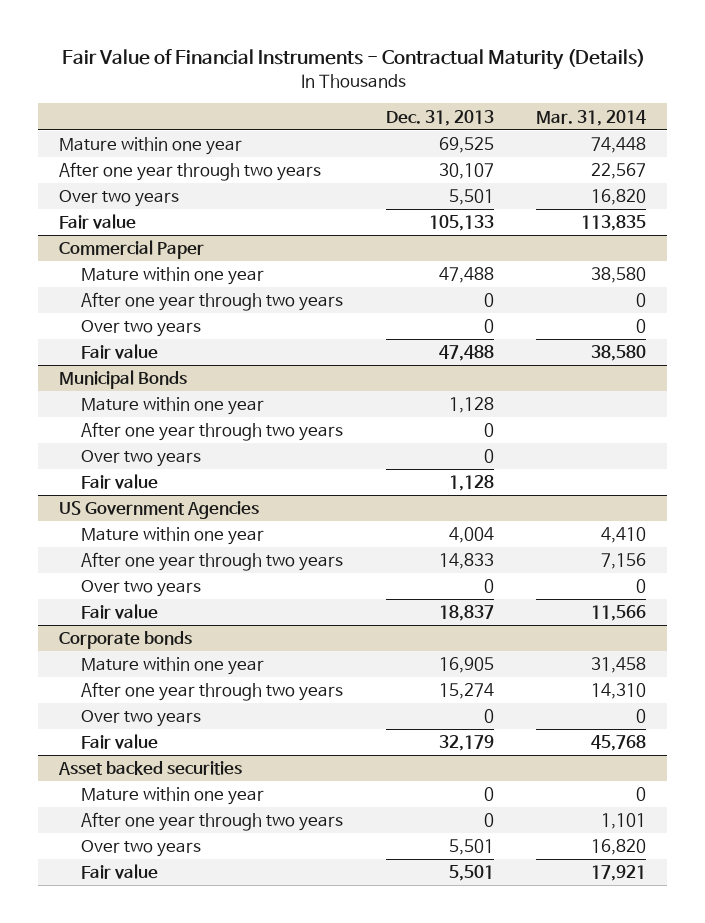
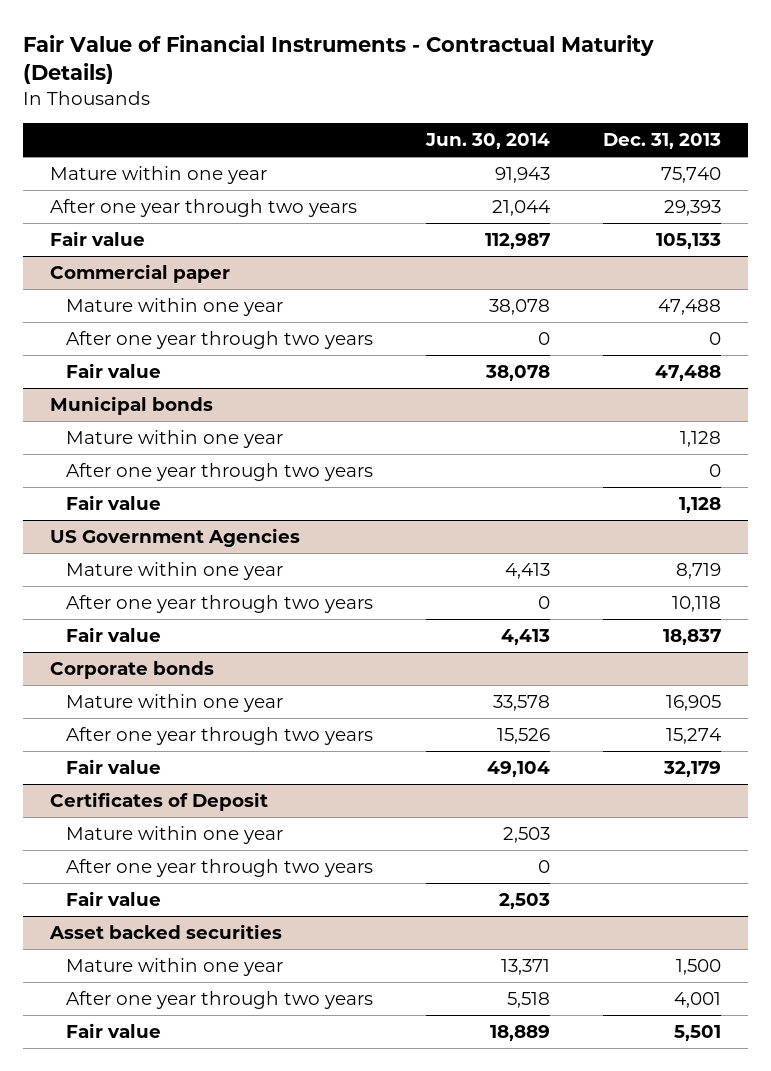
- | Dec. 31, 2013 | Mar. 31, 2014
+ | Jun. 30, 2014 | Dec. 31, 2013
- Mature within one year | 69,525 | 74,448
- After one year through two years | 30,107 | 22,567
- Over two years | 5,501 | 16,820
+ Mature within one year | 91,943 | 75,740
+ After one year through two years | 21,044 | 29,393
- Commercial Paper
+ Commercial paper
- Over two years | 0 | 0
- Municipal Bonds
+ Municipal bonds
- Over two years | 0 |
@ US Government Agencies
- Mature within one year | 4,004 | 4,410
- After one year through two years | 14,833 | 7,156
- Over two years | 0 | 0
+ Mature within one year | 4,413 | 8,719
+ After one year through two years | 0 | 10,118
@ Corporate bonds
- Over two years | 0 | 0
+ Certificates of Deposit
+ Mature within one year | 2,503 |
+ After one year through two years | 0 |
+ Fair value | 2,503 |
@ Asset backed securities
- Mature within one year | 0 | 0
- After one year through two years | 0 | 1,101
- Over two years | 5,501 | 16,820
+ Mature within one year | 13,371 | 1,500
+ After one year through two years | 5,518 | 4,001

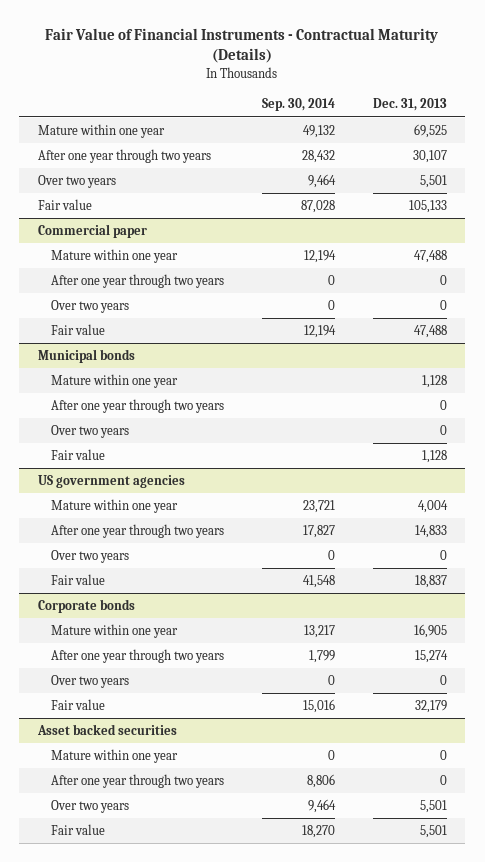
- | Jun. 30, 2014 | Dec. 31, 2013
+ | Sep. 30, 2014 | Dec. 31, 2013
- Mature within one year | 91,943 | 75,740
- After one year through two years | 21,044 | 29,393
+ Mature within one year | 49,132 | 69,525
+ After one year through two years | 28,432 | 30,107
+ Over two years | 9,464 | 5,501
@ Commercial paper
+ Over two years | 0 | 0
@ Municipal bonds
+ Over two years | | 0
- US Government Agencies
- Mature within one year | 4,413 | 8,719
- After one year through two years | 0 | 10,118
+ US government agencies
+ Mature within one year | 23,721 | 4,004
+ After one year through two years | 17,827 | 14,833
+ Over two years | 0 | 0
@ Corporate bonds
+ Over two years | 0 | 0
- Certificates of Deposit
- Mature within one year | 2,503 |
- After one year through two years | 0 |
- Fair value | 2,503 |
@ Asset backed securities
- Mature within one year | 13,371 | 1,500
- After one year through two years | 5,518 | 4,001
+ Mature within one year | 0 | 0
+ After one year through two years | 8,806 | 0
+ Over two years | 9,464 | 5,501

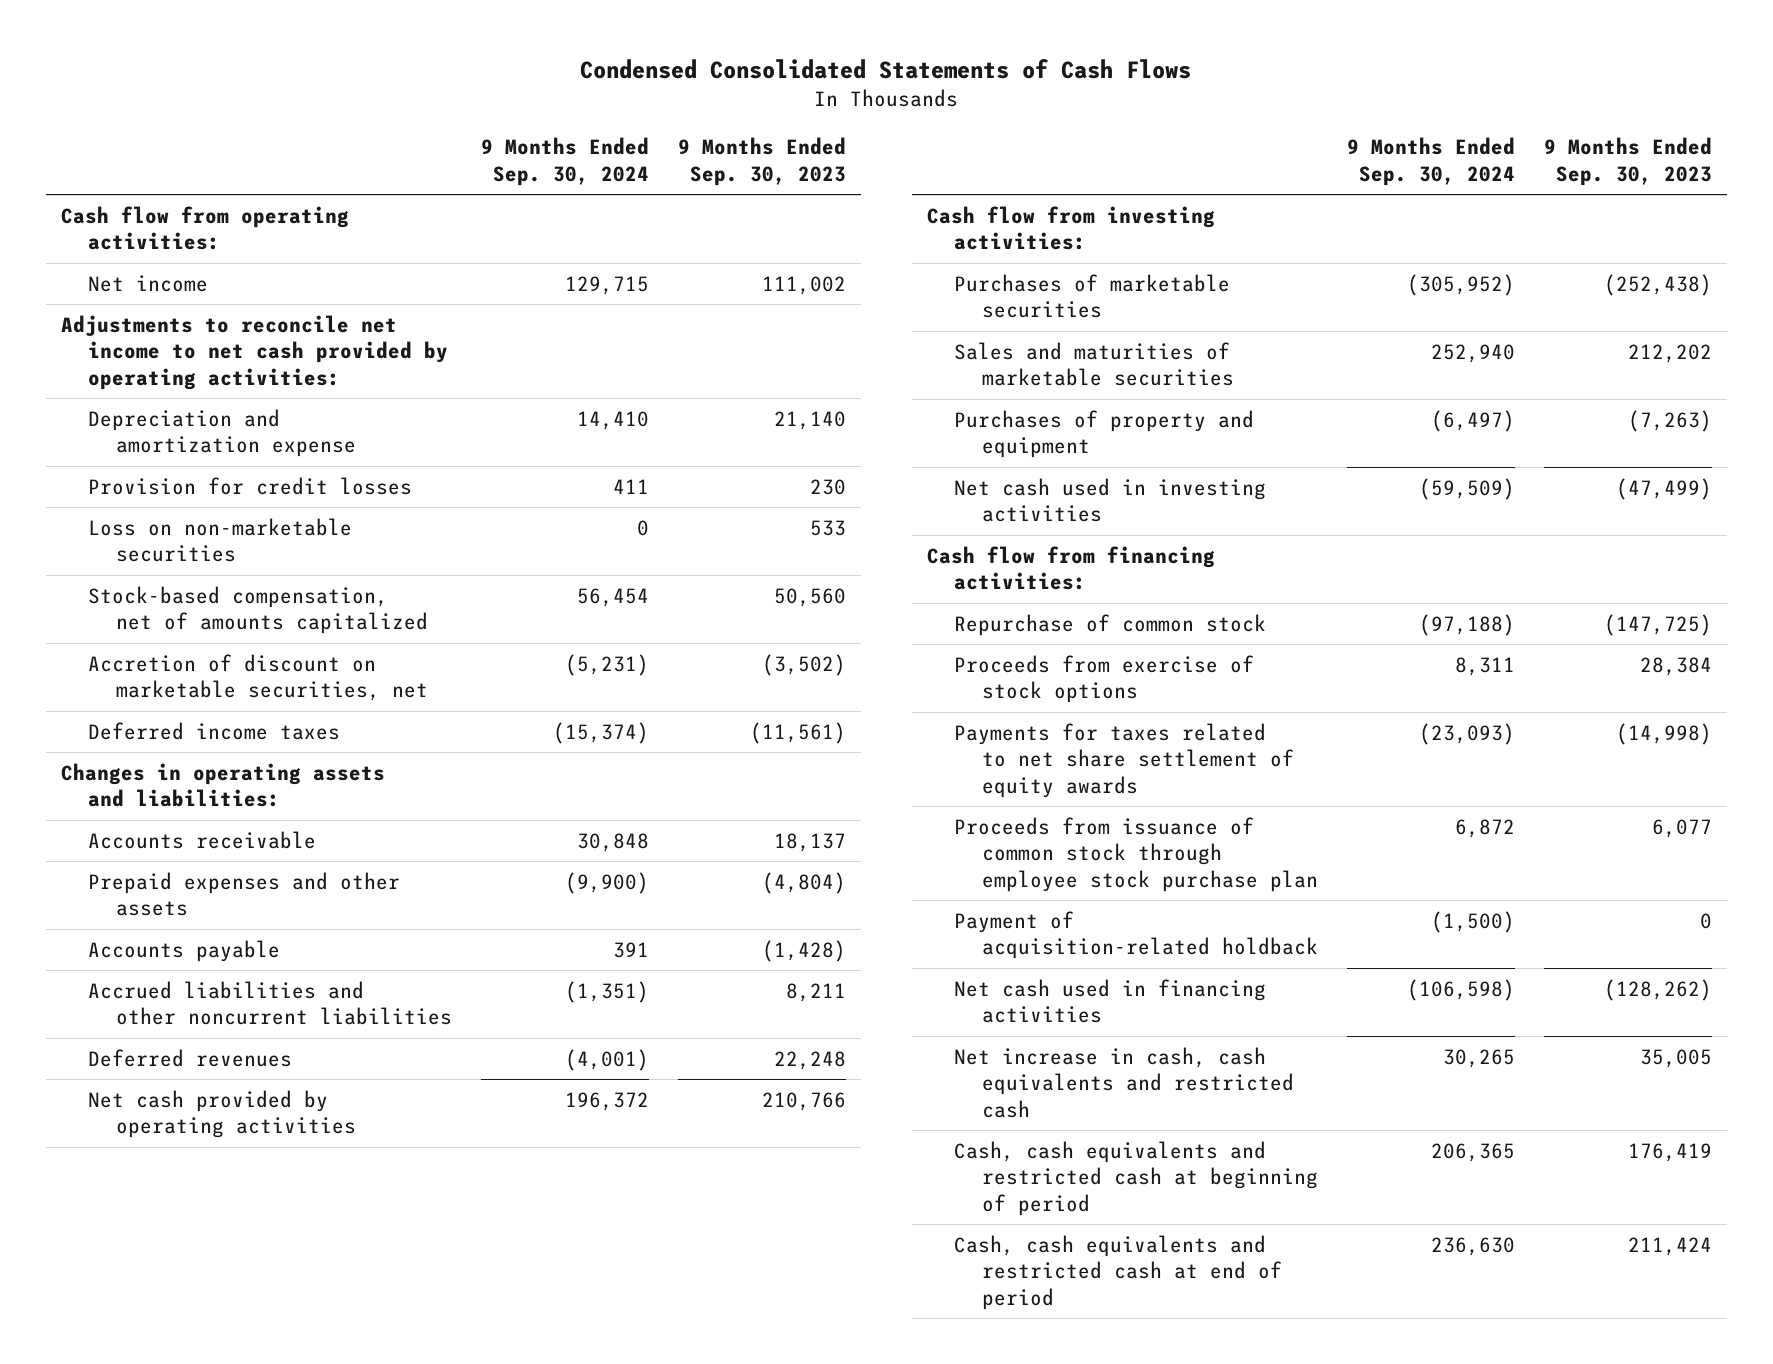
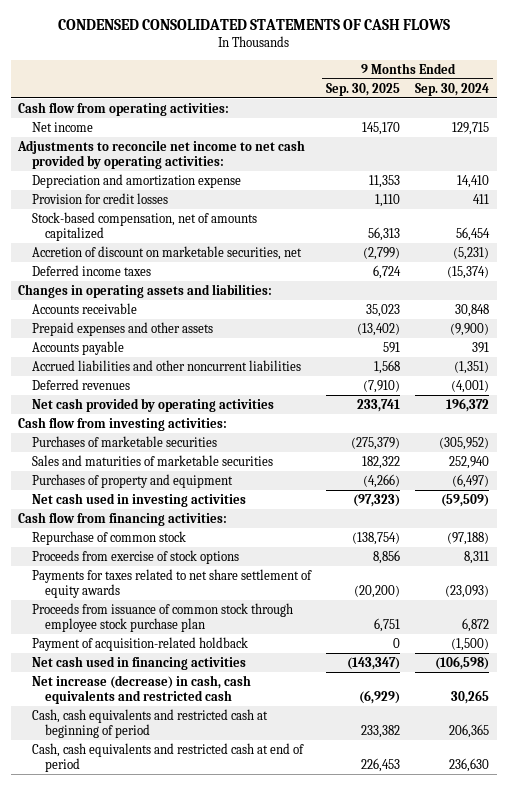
- Condensed Consolidated Statements of Cash Flows
+ CONDENSED CONSOLIDATED STATEMENTS OF CASH FLOWS
- | 9 Months Ended Sep. 30, 2024 | 9 Months Ended Sep. 30, 2023
+ | 9 Months Ended Sep. 30, 2025 | 9 Months Ended Sep. 30, 2024
- Loss on non-marketable securities | 0 | 533
- Net increase in cash, cash equivalents and restricted cash | 30,265 | 35,005
+ Net increase (decrease) in cash, cash equivalents and restricted cash | (6,929) | 30,265

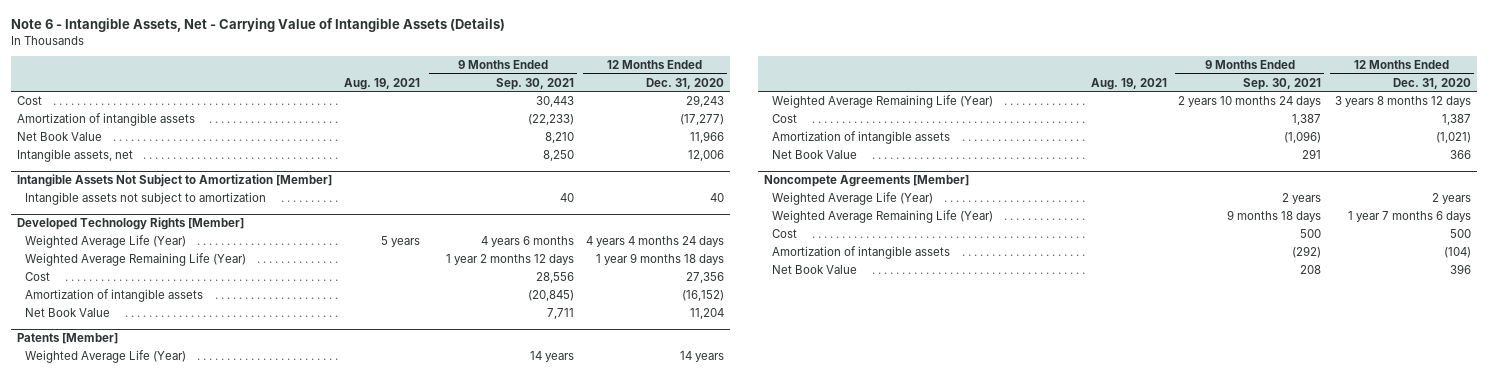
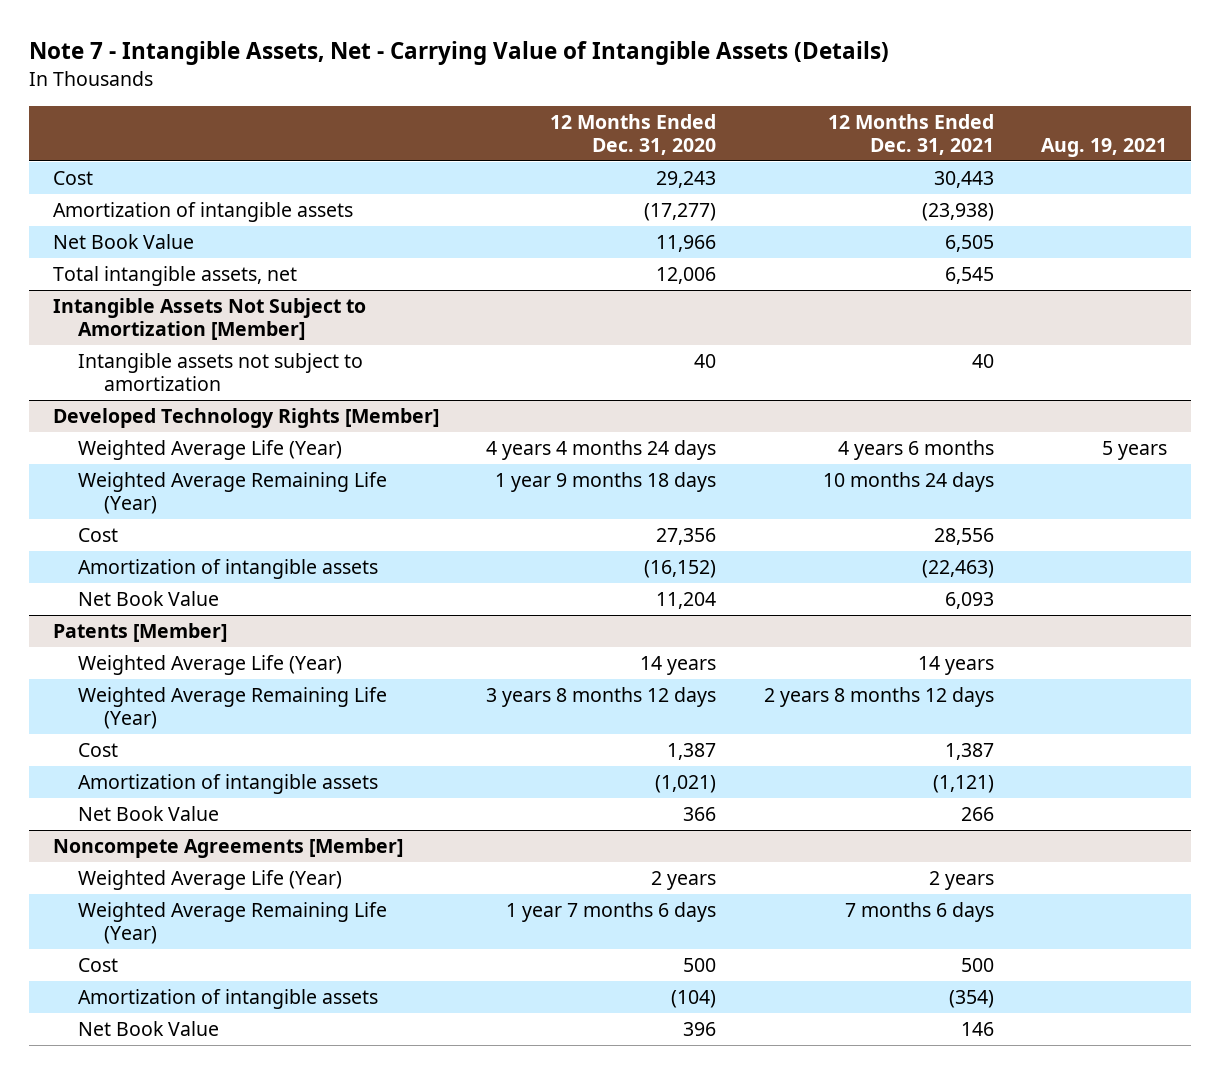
- Note 6 - Intangible Assets, Net - Carrying Value of Intangible Assets (Details)
+ Note 7 - Intangible Assets, Net - Carrying Value of Intangible Assets (Details)
- | Aug. 19, 2021 | 9 Months Ended Sep. 30, 2021 | 12 Months Ended Dec. 31, 2020
+ | 12 Months Ended Dec. 31, 2020 | 12 Months Ended Dec. 31, 2021 | Aug. 19, 2021
- Intangible assets, net | | 8,250 | 12,006
+ Total intangible assets, net | 12,006 | 6,545 |

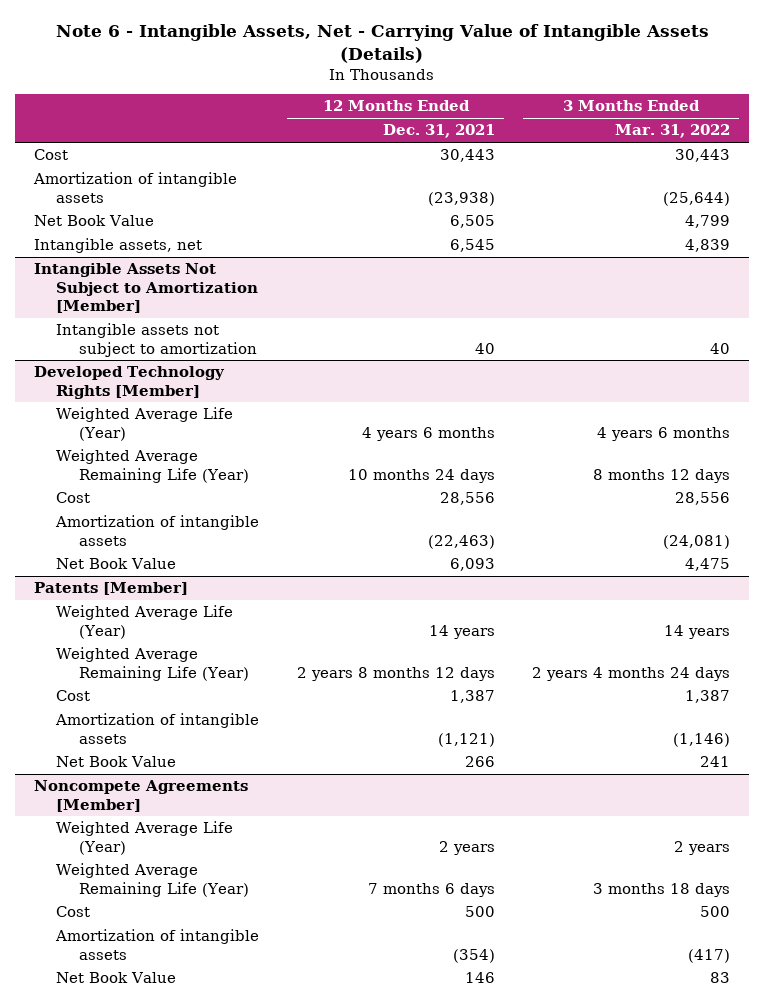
- Note 7 - Intangible Assets, Net - Carrying Value of Intangible Assets (Details)
+ Note 6 - Intangible Assets, Net - Carrying Value of Intangible Assets (Details)
- | 12 Months Ended Dec. 31, 2020 | 12 Months Ended Dec. 31, 2021 | Aug. 19, 2021
+ | 12 Months Ended Dec. 31, 2021 | 3 Months Ended Mar. 31, 2022
- Total intangible assets, net | 12,006 | 6,545 |
+ Intangible assets, net | 6,545 | 4,839

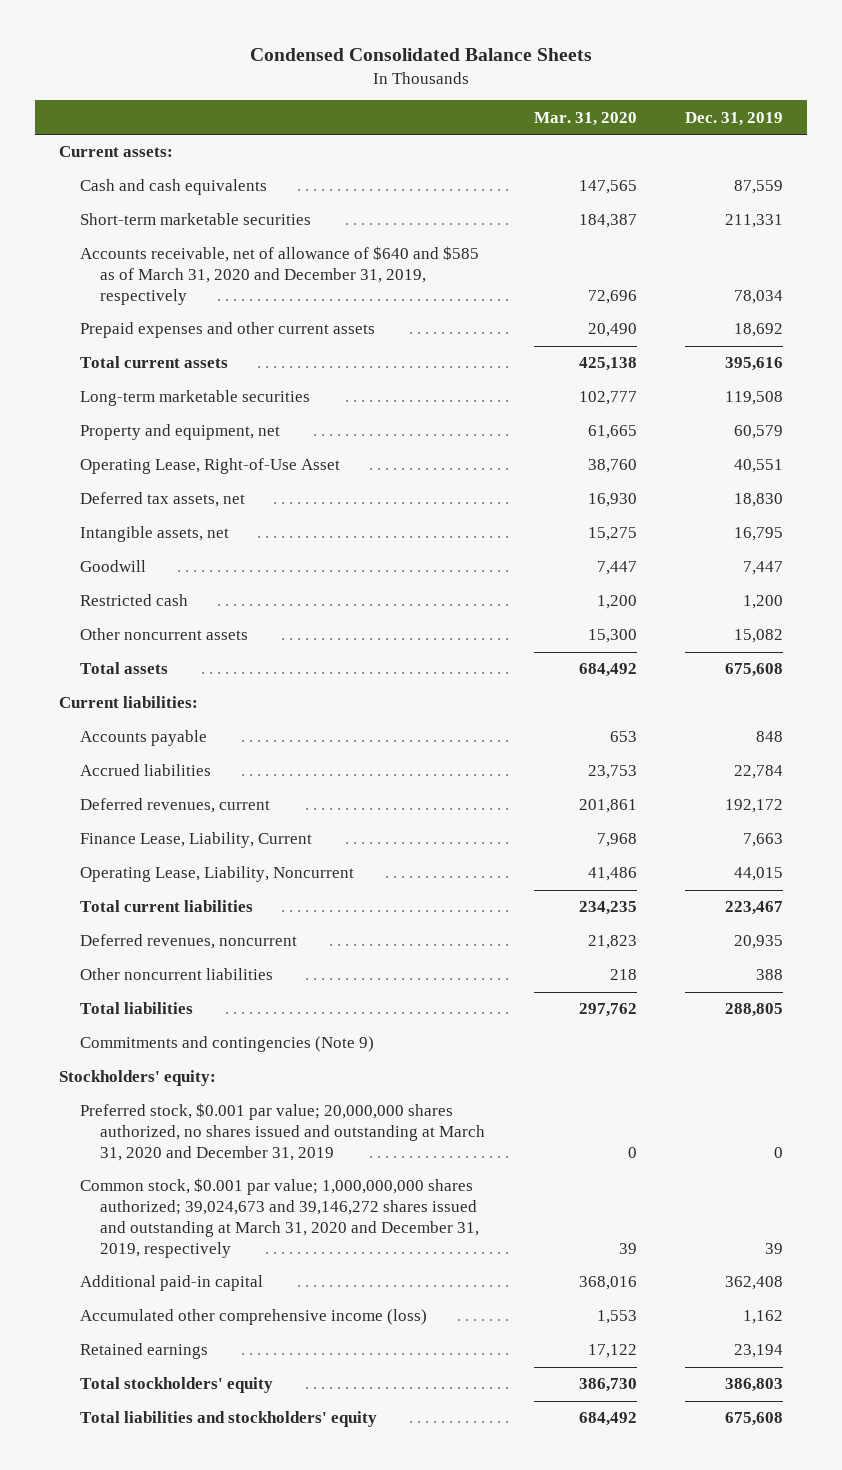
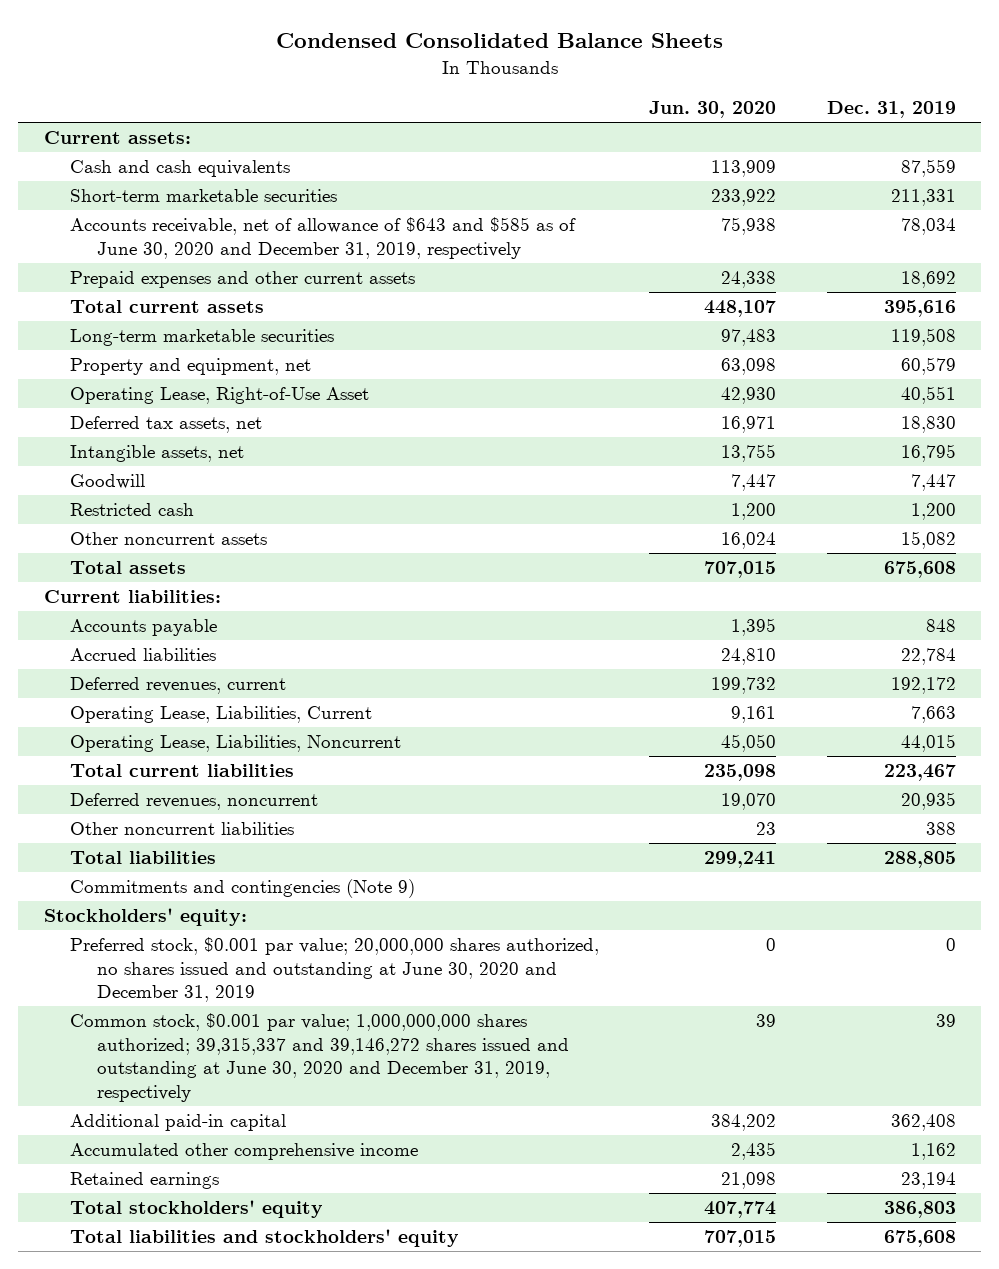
- | Mar. 31, 2020 | Dec. 31, 2019
+ | Jun. 30, 2020 | Dec. 31, 2019
- Accounts receivable, net of allowance of $640 and $585 as of March 31, 2020 and December 31, 2019, respectively | 72,696 | 78,034
+ Accounts receivable, net of allowance of $643 and $585 as of June 30, 2020 and December 31, 2019, respectively | 75,938 | 78,034
- Finance Lease, Liability, Current | 7,968 | 7,663
- Operating Lease, Liability, Noncurrent | 41,486 | 44,015
+ Operating Lease, Liabilities, Current | 9,161 | 7,663
+ Operating Lease, Liabilities, Noncurrent | 45,050 | 44,015
- Preferred stock, $0.001 par value; 20,000,000 shares authorized, no shares issued and outstanding at March 31, 2020 and December 31, 2019 | 0 | 0
- Common stock, $0.001 par value; 1,000,000,000 shares authorized; 39,024,673 and 39,146,272 shares issued and outstanding at March 31, 2020 and December 31, 2019, respectively | 39 | 39
+ Preferred stock, $0.001 par value; 20,000,000 shares authorized, no shares issued and outstanding at June 30, 2020 and December 31, 2019 | 0 | 0
+ Common stock, $0.001 par value; 1,000,000,000 shares authorized; 39,315,337 and 39,146,272 shares issued and outstanding at June 30, 2020 and December 31, 2019, respectively | 39 | 39
- Accumulated other comprehensive income (loss) | 1,553 | 1,162
+ Accumulated other comprehensive income | 2,435 | 1,162

